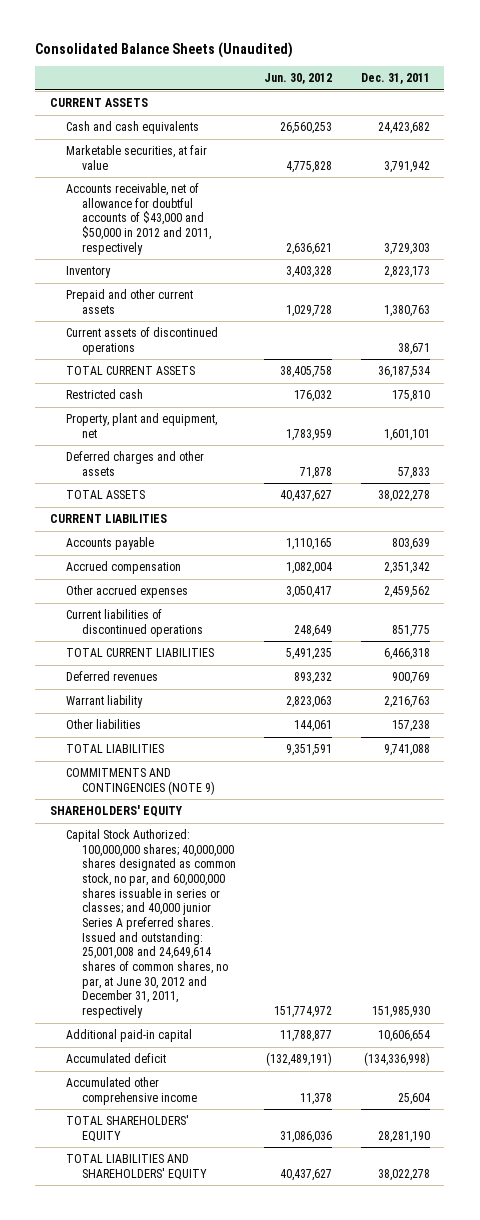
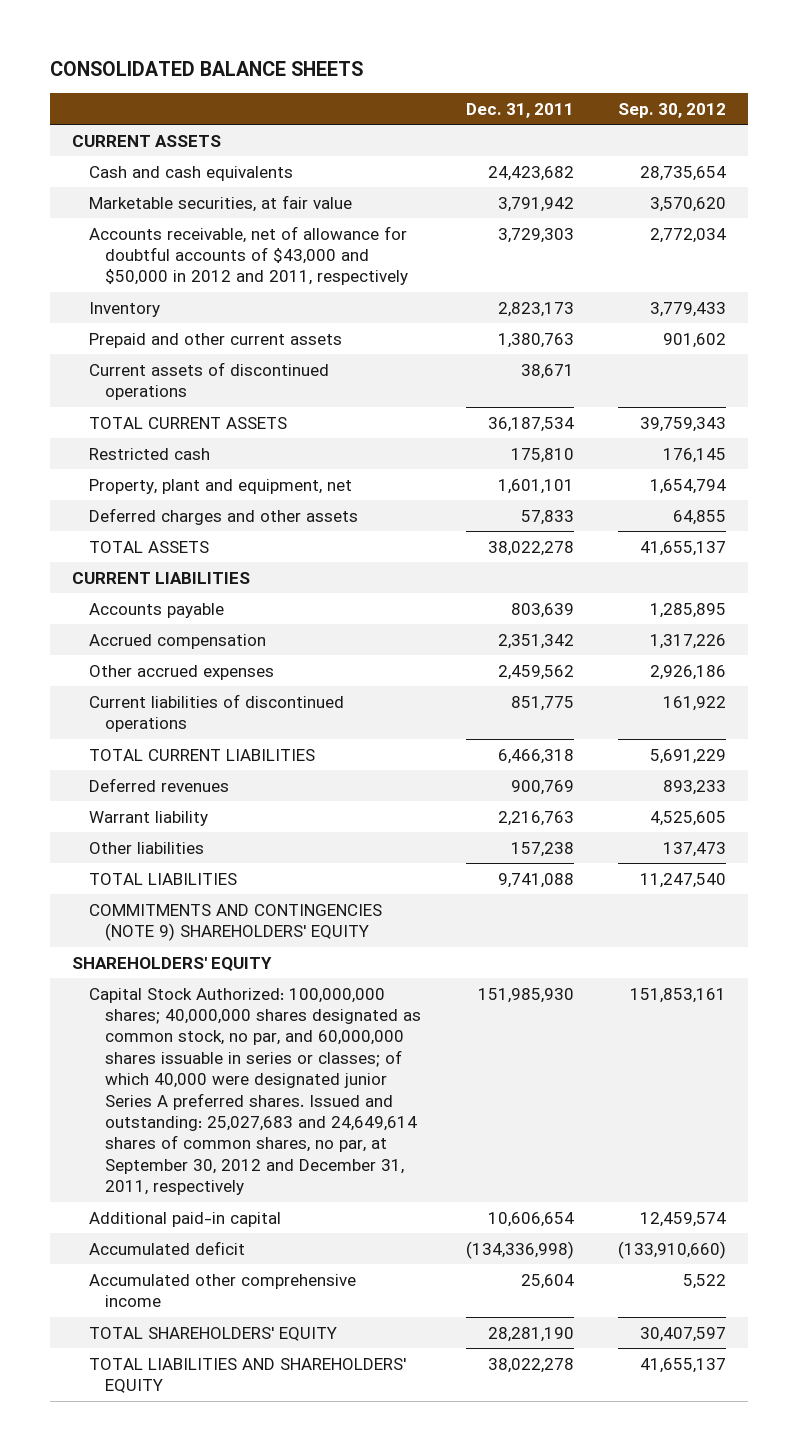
- Consolidated Balance Sheets (Unaudited)
+ CONSOLIDATED BALANCE SHEETS
- | Jun. 30, 2012 | Dec. 31, 2011
+ | Dec. 31, 2011 | Sep. 30, 2012
- COMMITMENTS AND CONTINGENCIES (NOTE 9)
+ COMMITMENTS AND CONTINGENCIES (NOTE 9) SHAREHOLDERS' EQUITY
- Capital Stock Authorized: 100,000,000 shares; 40,000,000 shares designated as common stock, no par, and 60,000,000 shares issuable in series or classes; and 40,000 junior Series A preferred shares. Issued and outstanding: 25,001,008 and 24,649,614 shares of common shares, no par, at June 30, 2012 and December 31, 2011, respectively | 151,774,972 | 151,985,930
+ Capital Stock Authorized: 100,000,000 shares; 40,000,000 shares designated as common stock, no par, and 60,000,000 shares issuable in series or classes; of which 40,000 were designated junior Series A preferred shares. Issued and outstanding: 25,027,683 and 24,649,614 shares of common shares, no par, at September 30, 2012 and December 31, 2011, respectively | 151,985,930 | 151,853,161

